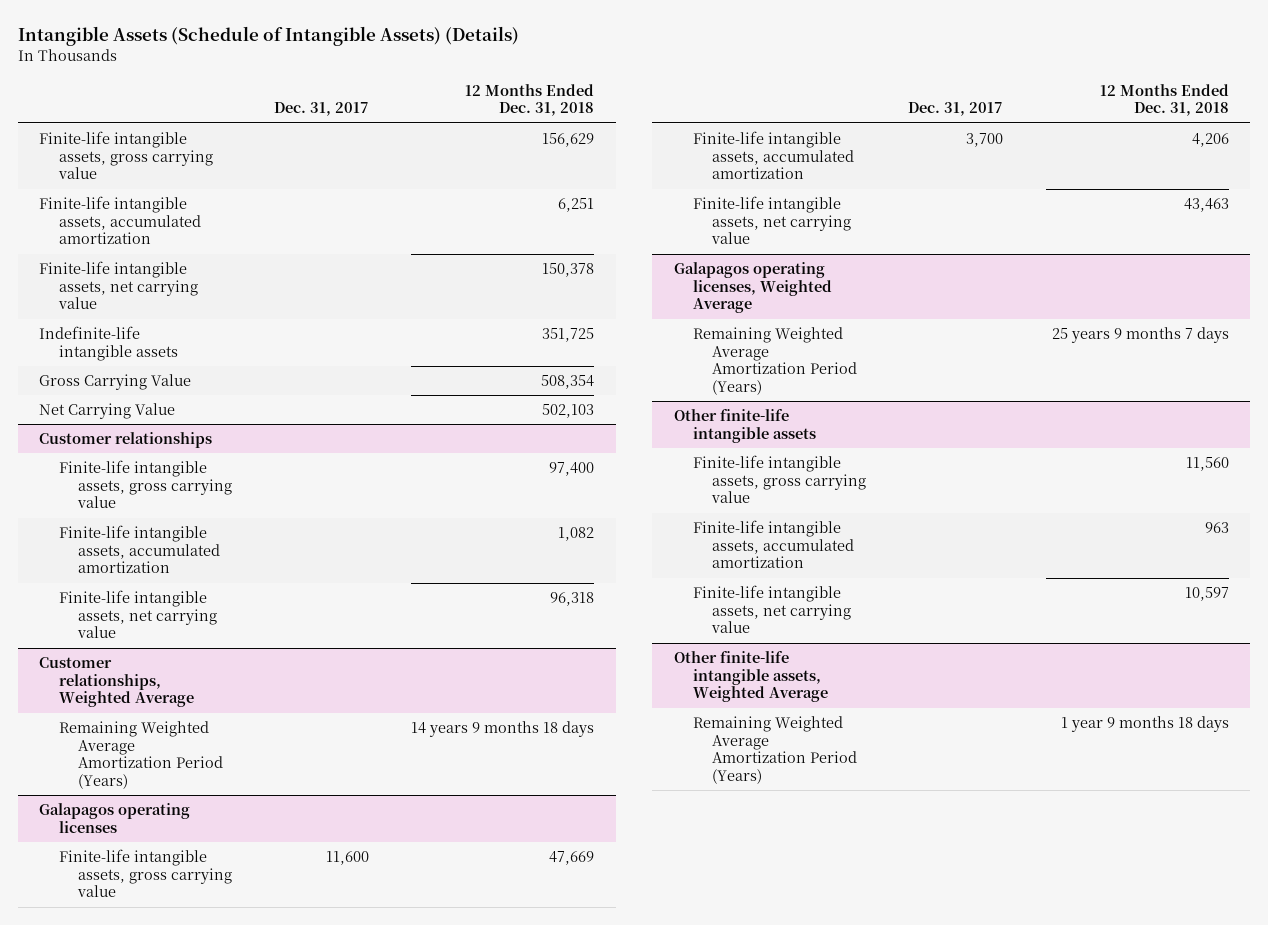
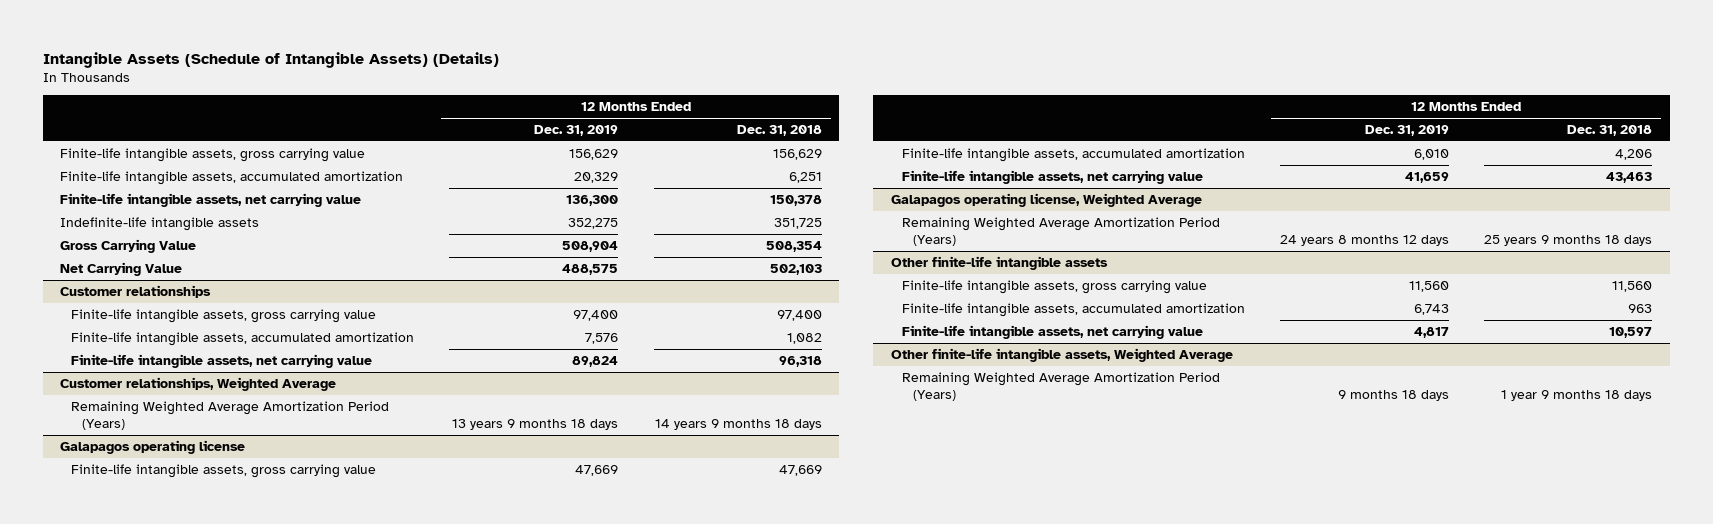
- | Dec. 31, 2017 | 12 Months Ended Dec. 31, 2018
+ | 12 Months Ended Dec. 31, 2019 | 12 Months Ended Dec. 31, 2018
- Galapagos operating licenses
+ Galapagos operating license
- Galapagos operating licenses, Weighted Average
- Remaining Weighted Average Amortization Period (Years) | | 25 years 9 months 7 days
+ Galapagos operating license, Weighted Average
+ Remaining Weighted Average Amortization Period (Years) | 24 years 8 months 12 days | 25 years 9 months 18 days

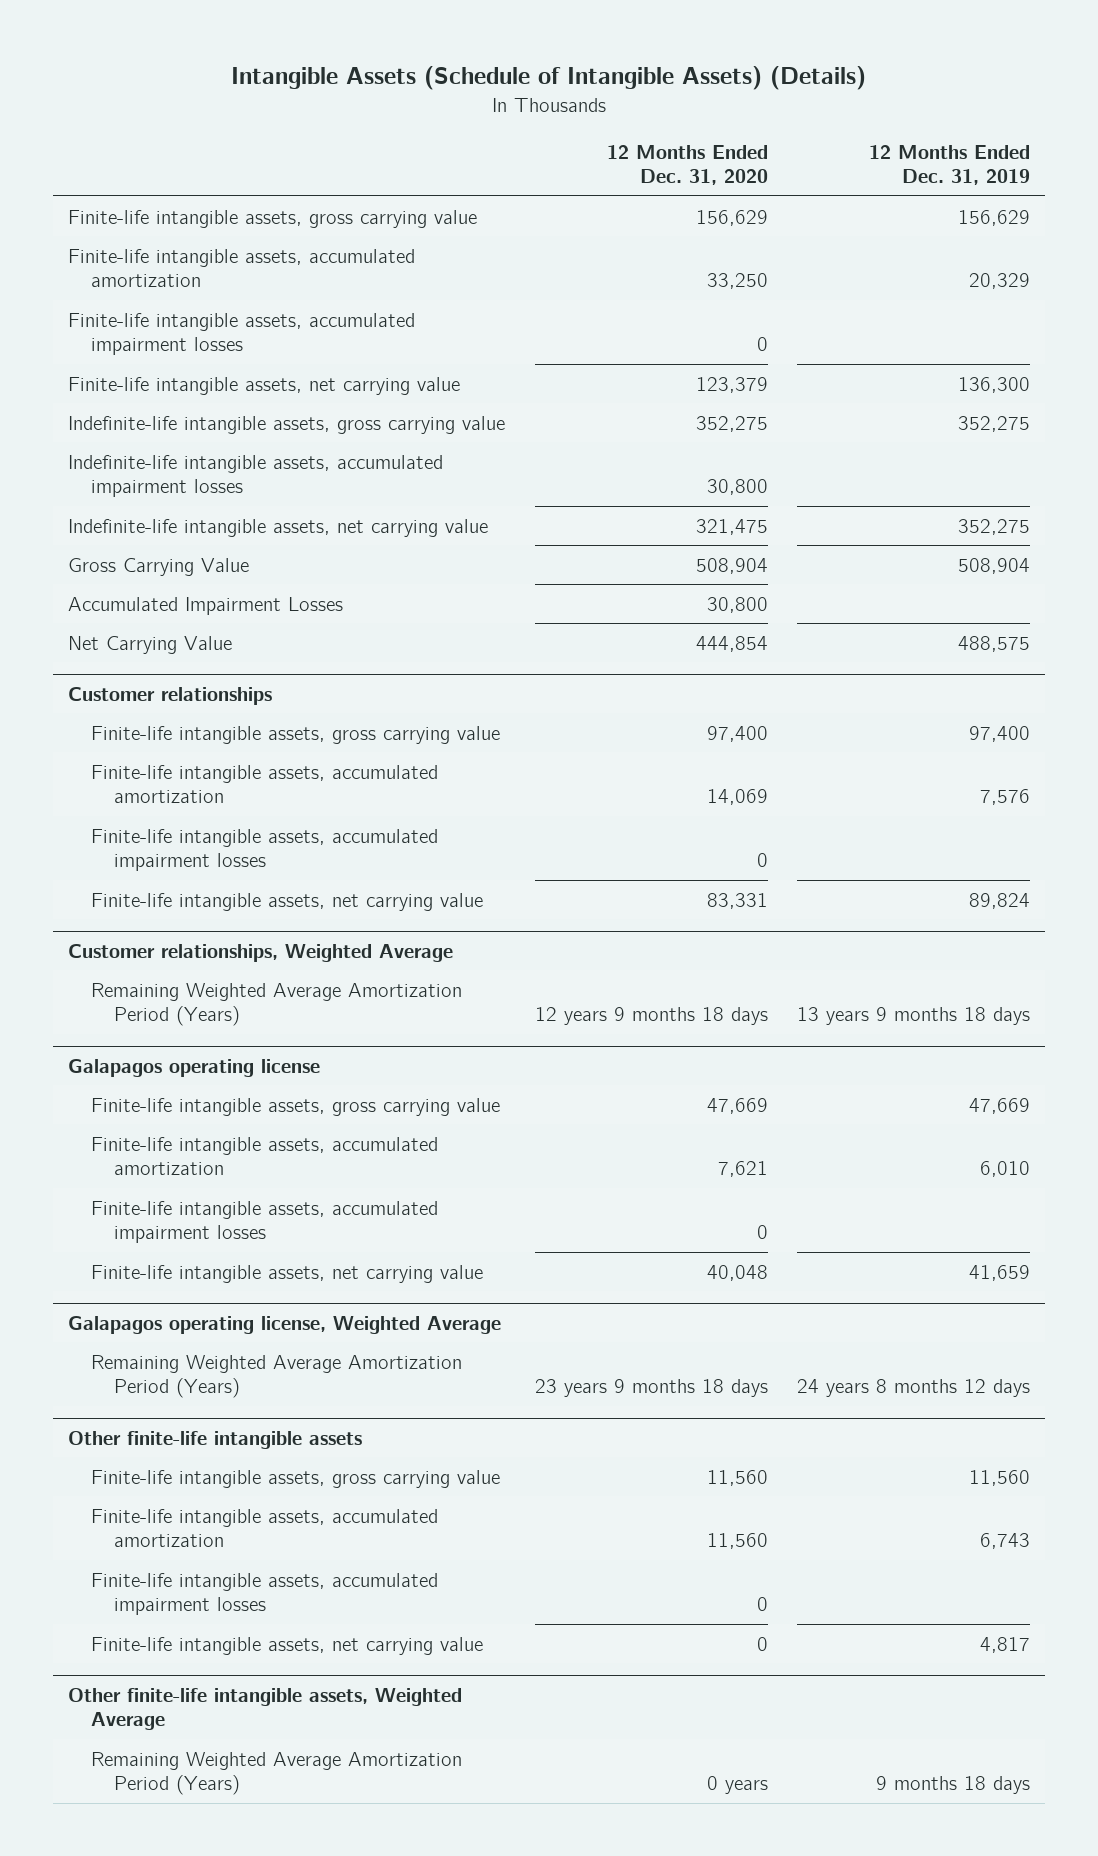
- | 12 Months Ended Dec. 31, 2019 | 12 Months Ended Dec. 31, 2018
+ | 12 Months Ended Dec. 31, 2020 | 12 Months Ended Dec. 31, 2019
+ Finite-life intangible assets, accumulated impairment losses | 0 |
- Indefinite-life intangible assets | 352,275 | 351,725
+ Indefinite-life intangible assets, gross carrying value | 352,275 | 352,275
+ Indefinite-life intangible assets, accumulated impairment losses | 30,800 |
+ Indefinite-life intangible assets, net carrying value | 321,475 | 352,275
+ Accumulated Impairment Losses | 30,800 |
@ Customer relationships
+ Finite-life intangible assets, accumulated impairment losses | 0 |
@ Galapagos operating license
+ Finite-life intangible assets, accumulated impairment losses | 0 |
@ Other finite-life intangible assets
+ Finite-life intangible assets, accumulated impairment losses | 0 |

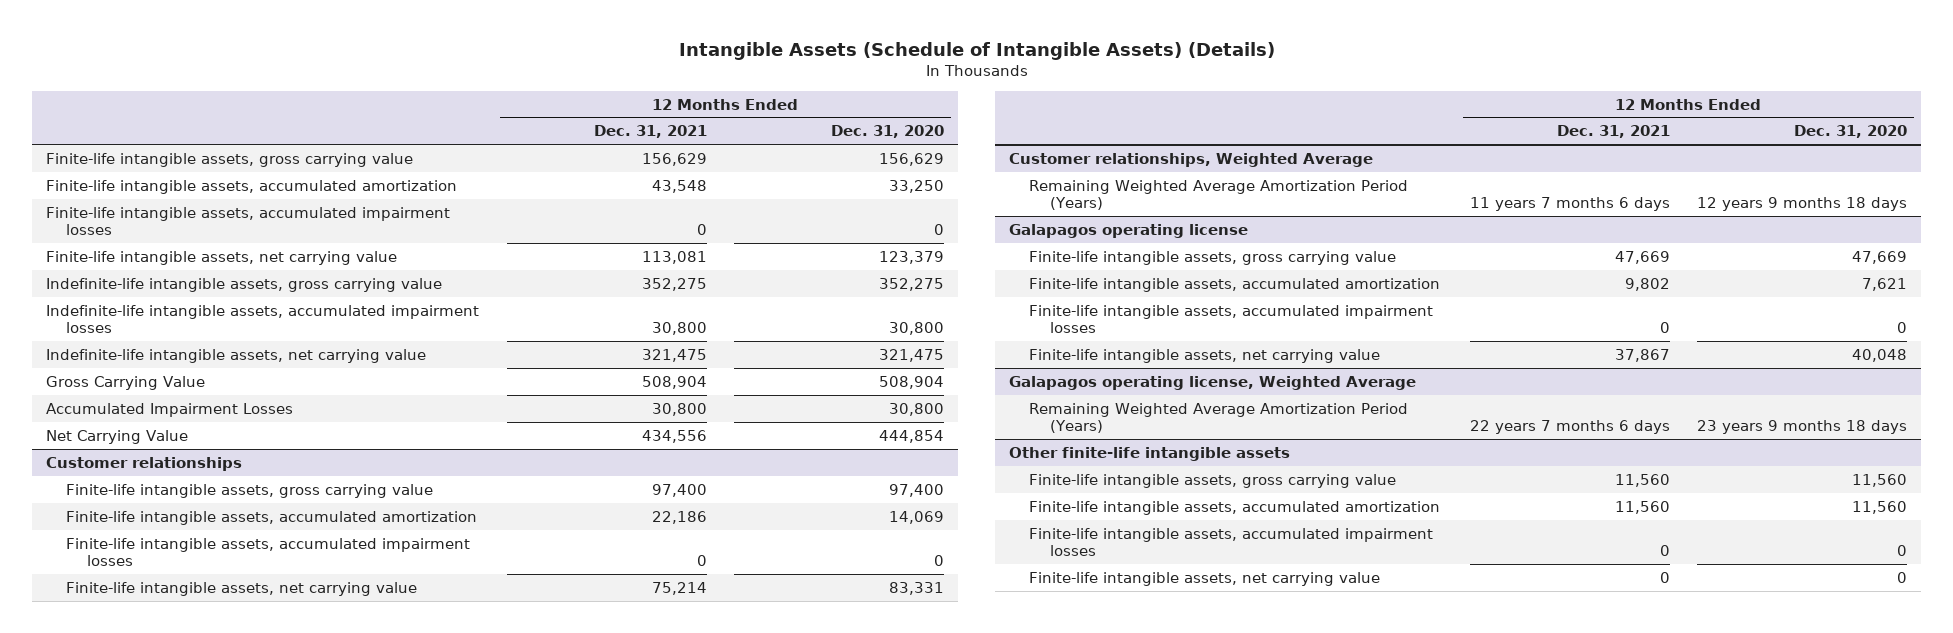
- | 12 Months Ended Dec. 31, 2020 | 12 Months Ended Dec. 31, 2019
+ | 12 Months Ended Dec. 31, 2021 | 12 Months Ended Dec. 31, 2020
- Other finite-life intangible assets, Weighted Average
- Remaining Weighted Average Amortization Period (Years) | 0 years | 9 months 18 days

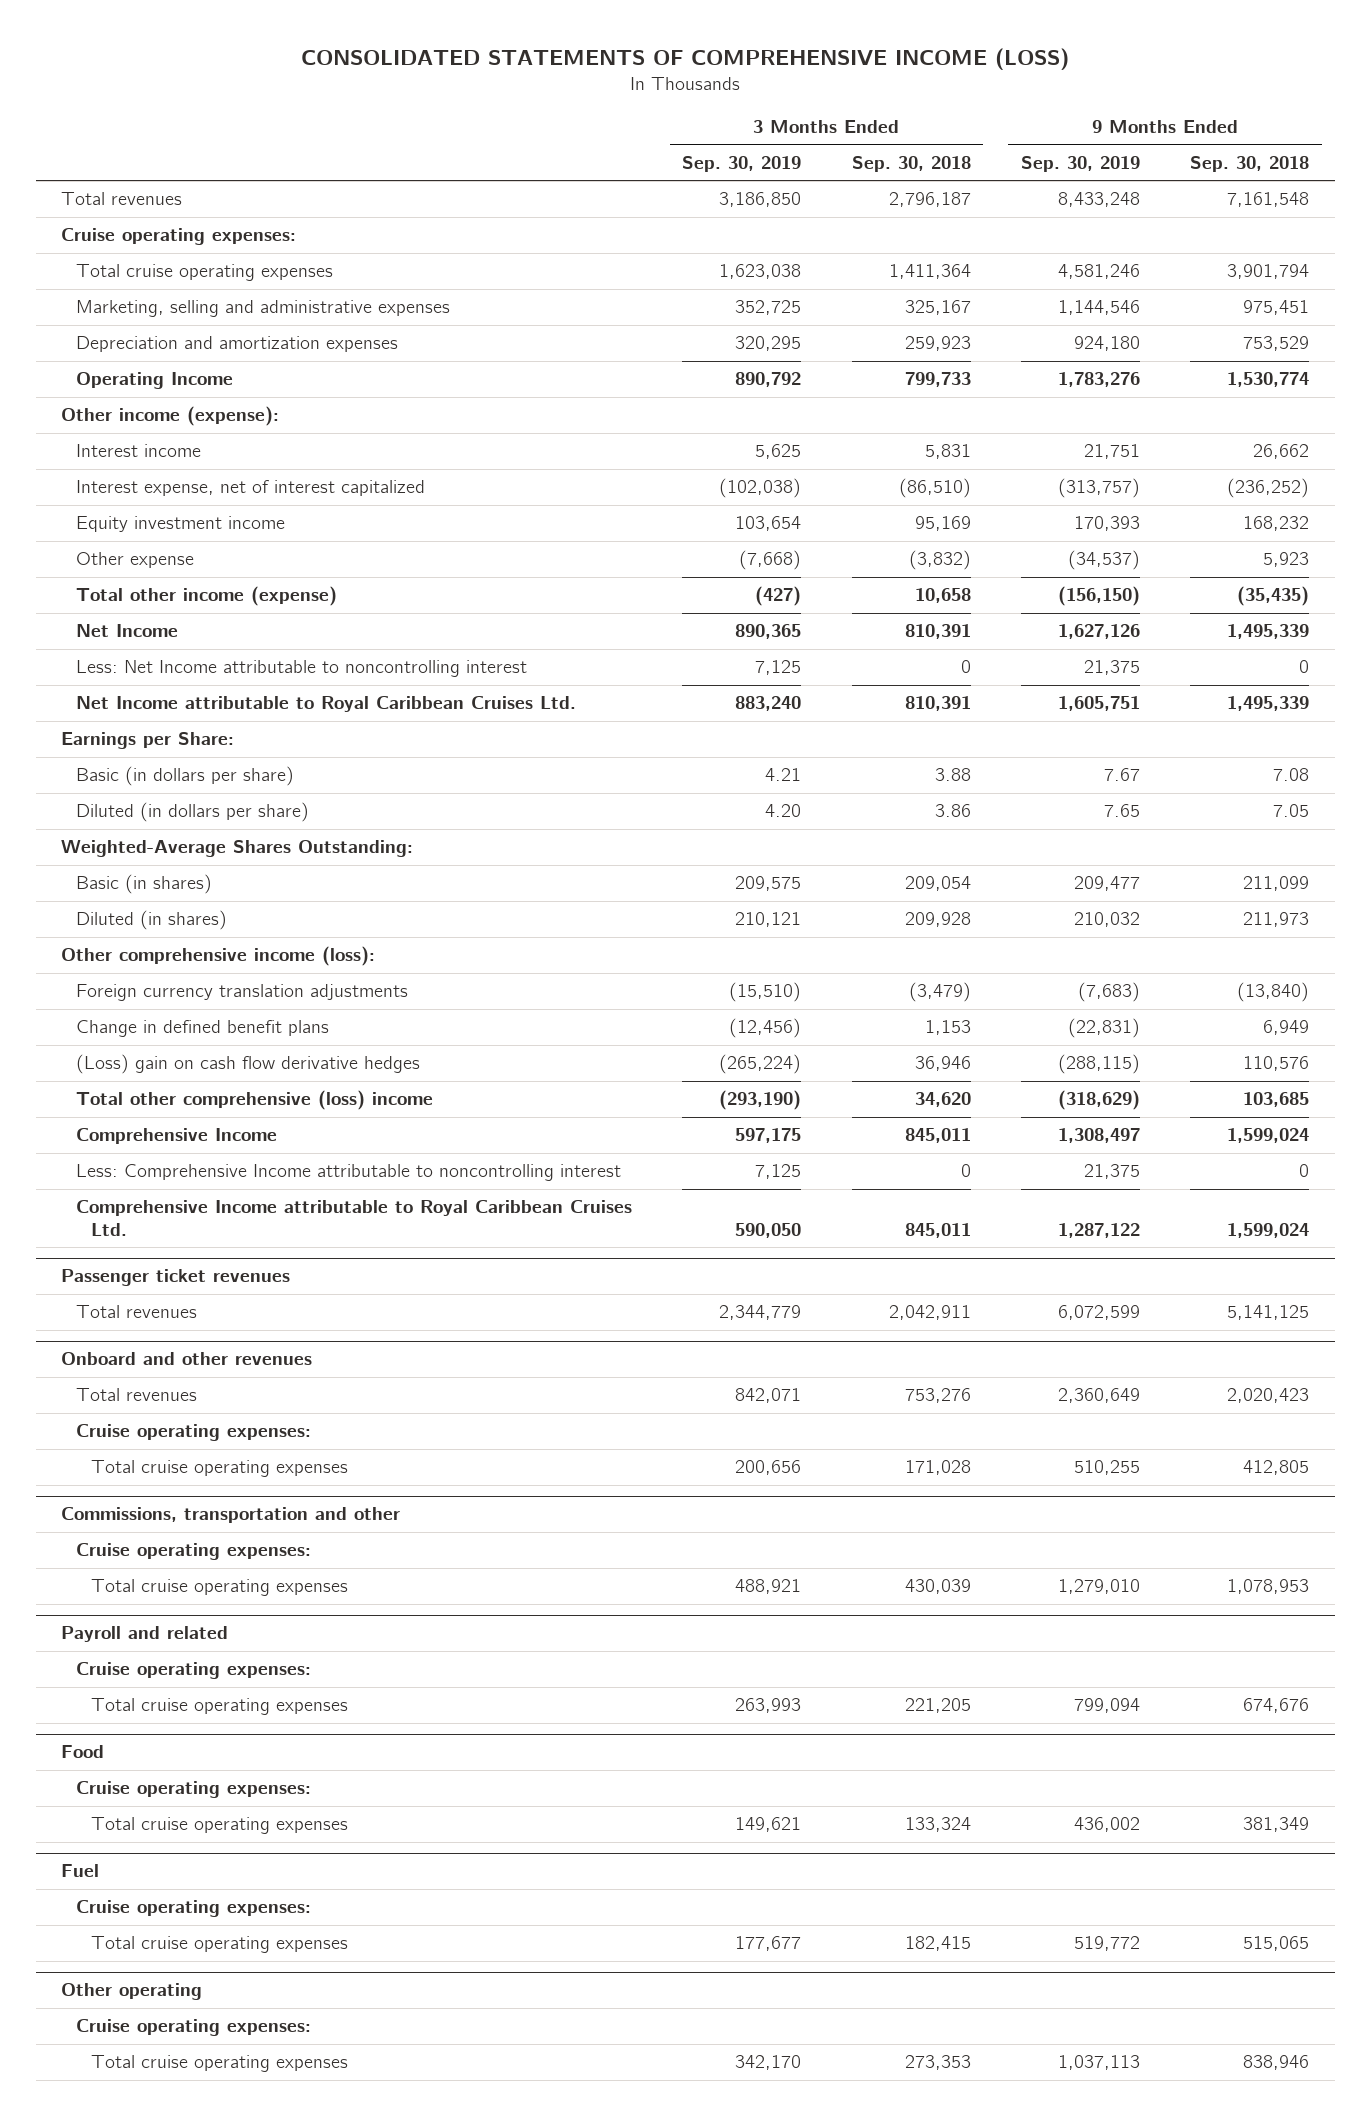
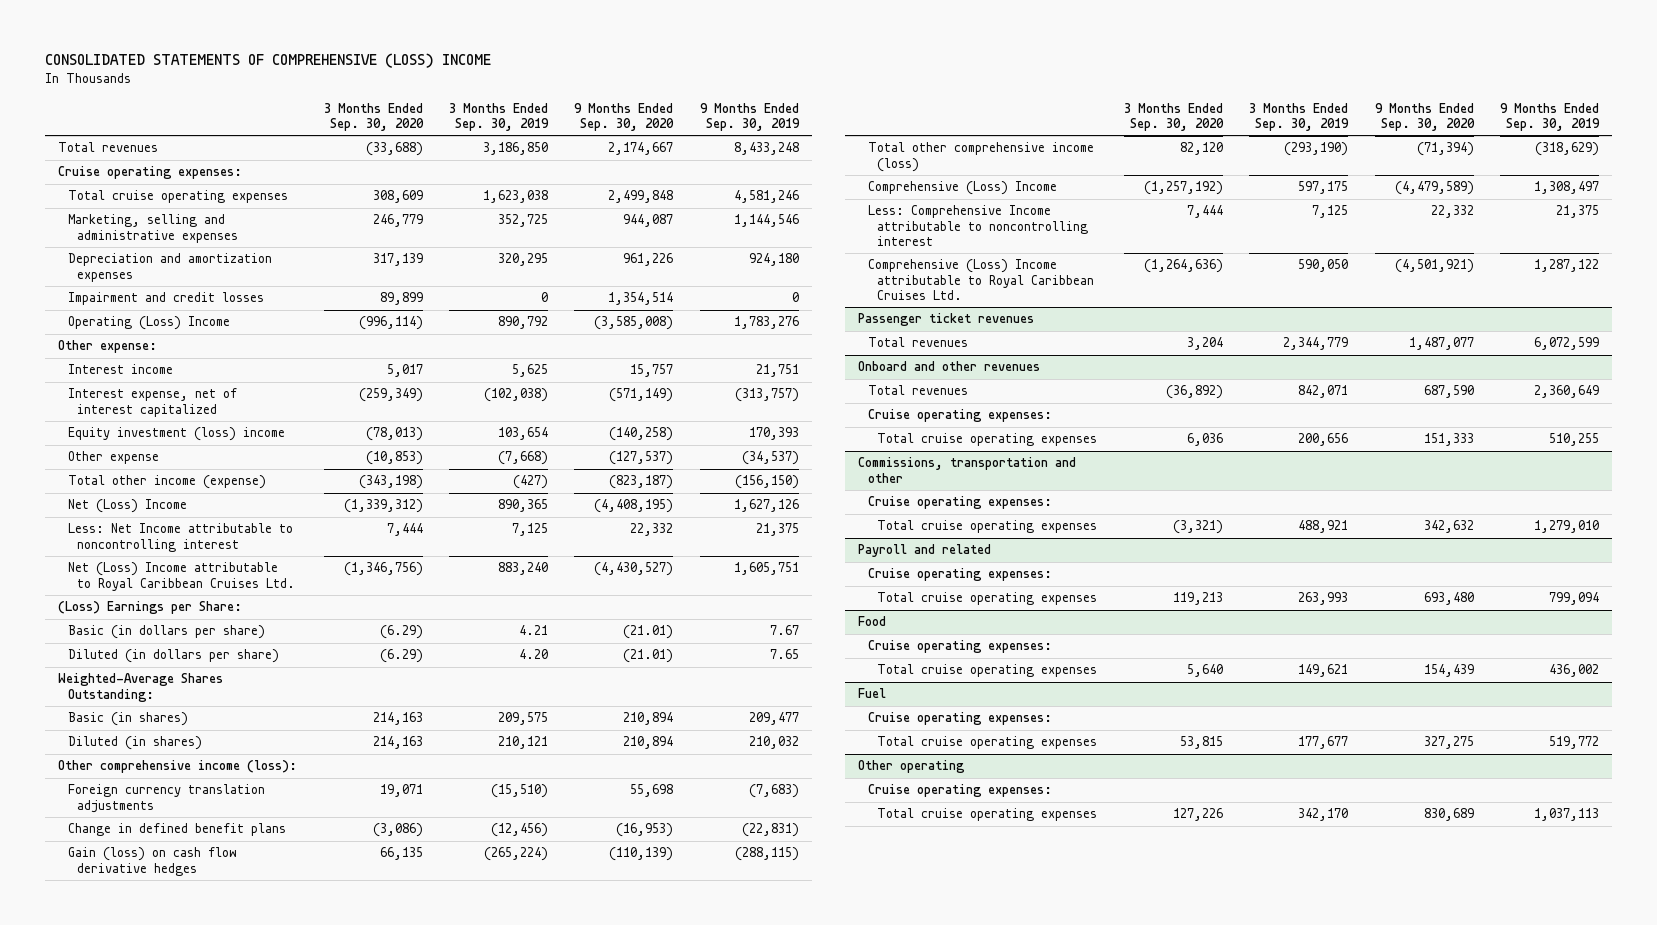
- CONSOLIDATED STATEMENTS OF COMPREHENSIVE INCOME (LOSS)
+ CONSOLIDATED STATEMENTS OF COMPREHENSIVE (LOSS) INCOME
- | 3 Months Ended Sep. 30, 2019 | 3 Months Ended Sep. 30, 2018 | 9 Months Ended Sep. 30, 2019 | 9 Months Ended Sep. 30, 2018
+ | 3 Months Ended Sep. 30, 2020 | 3 Months Ended Sep. 30, 2019 | 9 Months Ended Sep. 30, 2020 | 9 Months Ended Sep. 30, 2019
- Operating Income | 890,792 | 799,733 | 1,783,276 | 1,530,774
- Other income (expense):
+ Impairment and credit losses | 89,899 | 0 | 1,354,514 | 0
+ Operating (Loss) Income | (996,114) | 890,792 | (3,585,008) | 1,783,276
+ Other expense:
- Equity investment income | 103,654 | 95,169 | 170,393 | 168,232
+ Equity investment (loss) income | (78,013) | 103,654 | (140,258) | 170,393
- Net Income | 890,365 | 810,391 | 1,627,126 | 1,495,339
+ Net (Loss) Income | (1,339,312) | 890,365 | (4,408,195) | 1,627,126
- Net Income attributable to Royal Caribbean Cruises Ltd. | 883,240 | 810,391 | 1,605,751 | 1,495,339
- Earnings per Share:
+ Net (Loss) Income attributable to Royal Caribbean Cruises Ltd. | (1,346,756) | 883,240 | (4,430,527) | 1,605,751
+ (Loss) Earnings per Share:
- (Loss) gain on cash flow derivative hedges | (265,224) | 36,946 | (288,115) | 110,576
- Total other comprehensive (loss) income | (293,190) | 34,620 | (318,629) | 103,685
- Comprehensive Income | 597,175 | 845,011 | 1,308,497 | 1,599,024
+ Gain (loss) on cash flow derivative hedges | 66,135 | (265,224) | (110,139) | (288,115)
+ Total other comprehensive income (loss) | 82,120 | (293,190) | (71,394) | (318,629)
+ Comprehensive (Loss) Income | (1,257,192) | 597,175 | (4,479,589) | 1,308,497
- Comprehensive Income attributable to Royal Caribbean Cruises Ltd. | 590,050 | 845,011 | 1,287,122 | 1,599,024
+ Comprehensive (Loss) Income attributable to Royal Caribbean Cruises Ltd. | (1,264,636) | 590,050 | (4,501,921) | 1,287,122

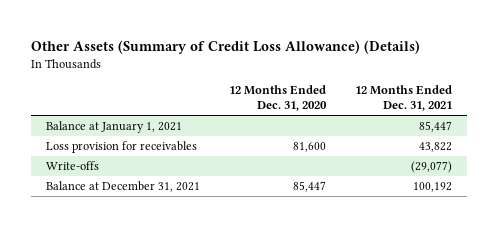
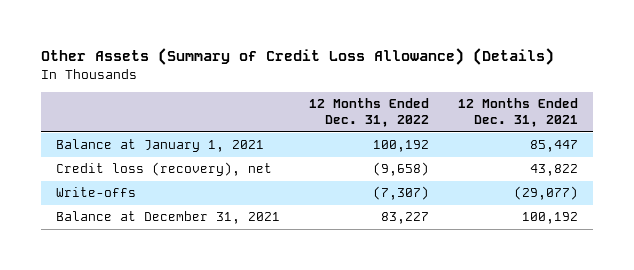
- | 12 Months Ended Dec. 31, 2020 | 12 Months Ended Dec. 31, 2021
+ | 12 Months Ended Dec. 31, 2022 | 12 Months Ended Dec. 31, 2021
- Loss provision for receivables | 81,600 | 43,822
+ Credit loss (recovery), net | (9,658) | 43,822

